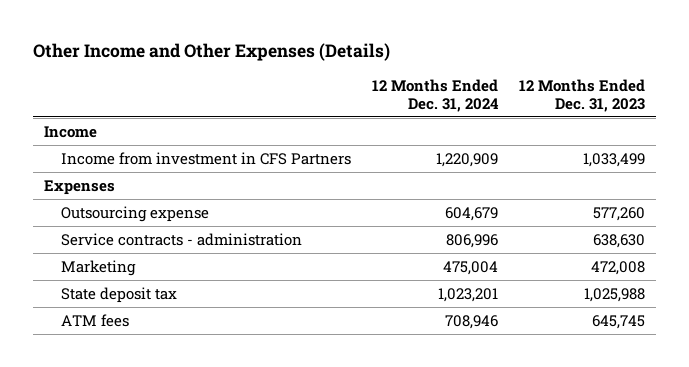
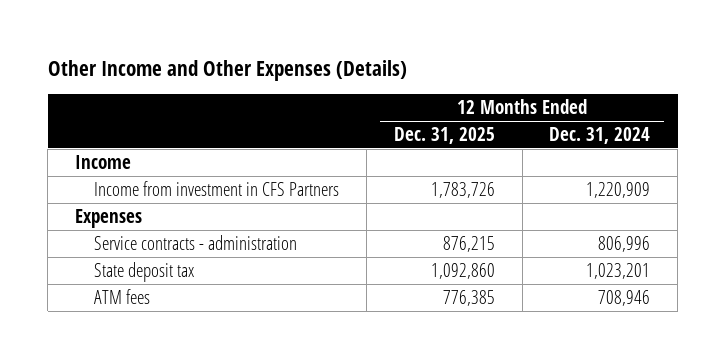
- | 12 Months Ended Dec. 31, 2024 | 12 Months Ended Dec. 31, 2023
+ | 12 Months Ended Dec. 31, 2025 | 12 Months Ended Dec. 31, 2024
- Outsourcing expense | 604,679 | 577,260
- Marketing | 475,004 | 472,008

